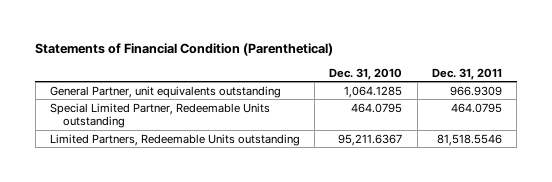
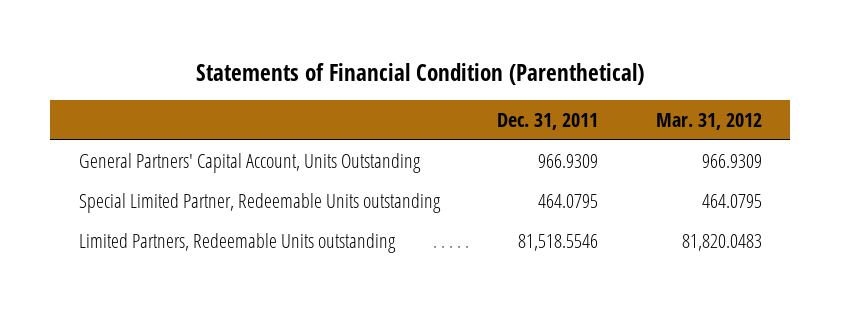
- | Dec. 31, 2010 | Dec. 31, 2011
+ | Dec. 31, 2011 | Mar. 31, 2012
- General Partner, unit equivalents outstanding | 1,064.1285 | 966.9309
+ General Partners' Capital Account, Units Outstanding | 966.9309 | 966.9309

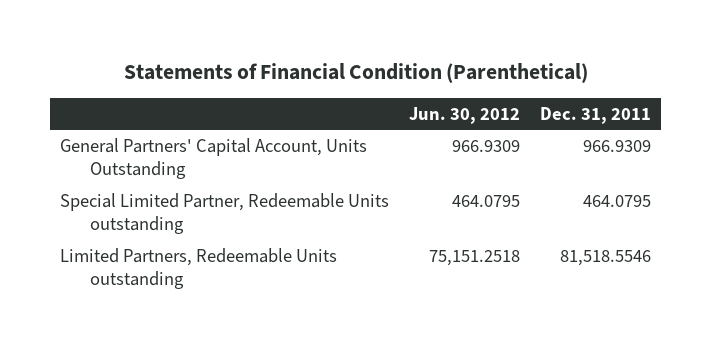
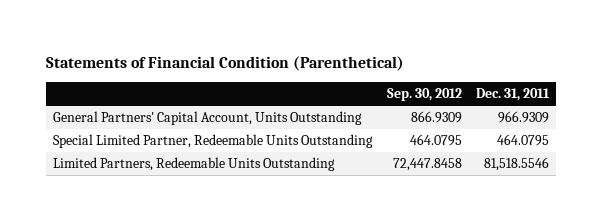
- | Jun. 30, 2012 | Dec. 31, 2011
+ | Sep. 30, 2012 | Dec. 31, 2011
- Special Limited Partner, Redeemable Units outstanding | 464.0795 | 464.0795
- Limited Partners, Redeemable Units outstanding | 75,151.2518 | 81,518.5546
+ Special Limited Partner, Redeemable Units Outstanding | 464.0795 | 464.0795
+ Limited Partners, Redeemable Units Outstanding | 72,447.8458 | 81,518.5546

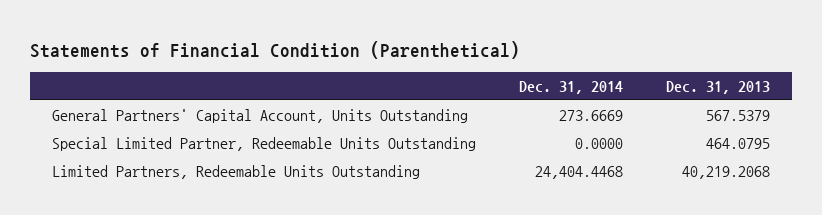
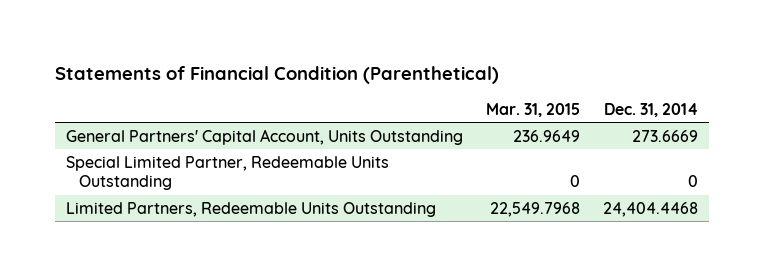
- | Dec. 31, 2014 | Dec. 31, 2013
+ | Mar. 31, 2015 | Dec. 31, 2014
- Special Limited Partner, Redeemable Units Outstanding | 0.0000 | 464.0795
+ Special Limited Partner, Redeemable Units Outstanding | 0 | 0

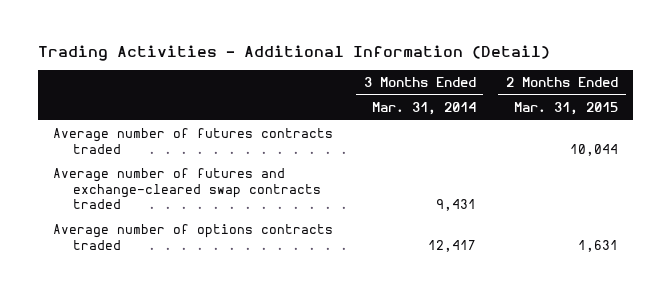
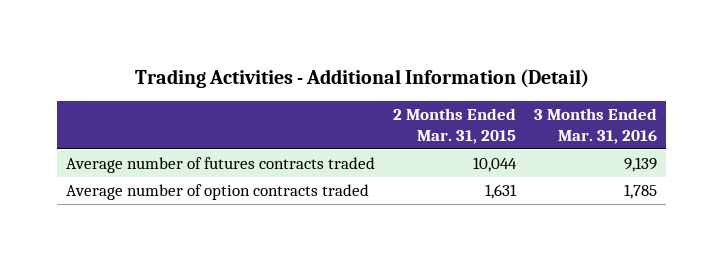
- | 3 Months Ended Mar. 31, 2014 | 2 Months Ended Mar. 31, 2015
+ | 2 Months Ended Mar. 31, 2015 | 3 Months Ended Mar. 31, 2016
- Average number of futures and exchange-cleared swap contracts traded | 9,431 |
- Average number of options contracts traded | 12,417 | 1,631
+ Average number of option contracts traded | 1,631 | 1,785

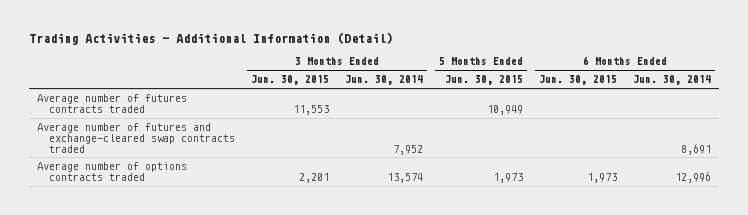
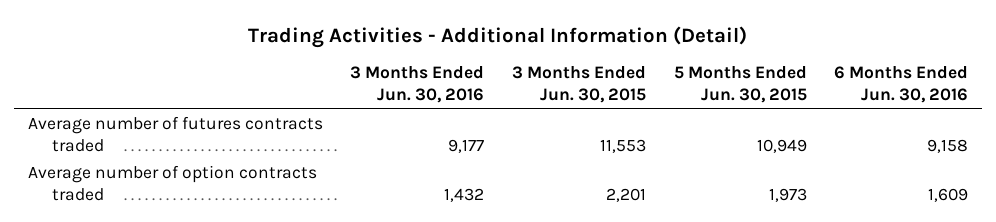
- | 3 Months Ended Jun. 30, 2015 | 3 Months Ended Jun. 30, 2014 | 5 Months Ended Jun. 30, 2015 | 6 Months Ended Jun. 30, 2015 | 6 Months Ended Jun. 30, 2014
+ | 3 Months Ended Jun. 30, 2016 | 3 Months Ended Jun. 30, 2015 | 5 Months Ended Jun. 30, 2015 | 6 Months Ended Jun. 30, 2016
- Average number of futures and exchange-cleared swap contracts traded | | 7,952 | | | 8,691
- Average number of options contracts traded | 2,201 | 13,574 | 1,973 | 1,973 | 12,996
+ Average number of option contracts traded | 1,432 | 2,201 | 1,973 | 1,609

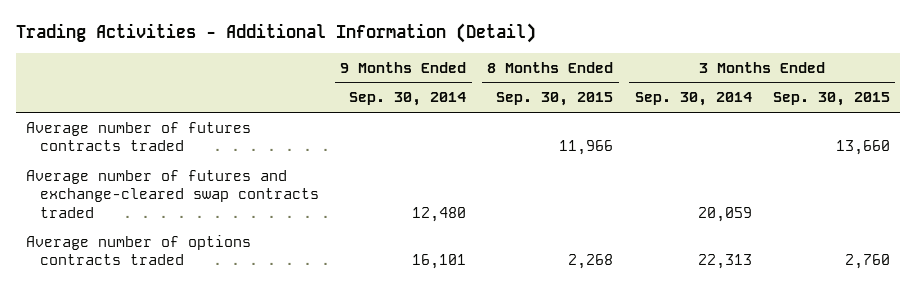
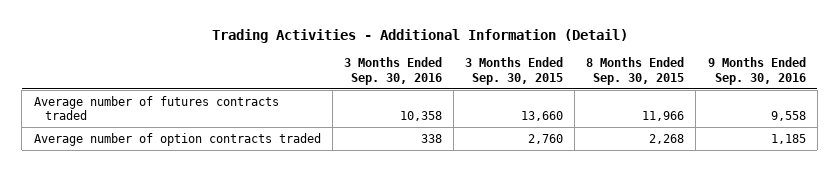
- | 9 Months Ended Sep. 30, 2014 | 8 Months Ended Sep. 30, 2015 | 3 Months Ended Sep. 30, 2014 | 3 Months Ended Sep. 30, 2015
+ | 3 Months Ended Sep. 30, 2016 | 3 Months Ended Sep. 30, 2015 | 8 Months Ended Sep. 30, 2015 | 9 Months Ended Sep. 30, 2016
- Average number of futures and exchange-cleared swap contracts traded | 12,480 | | 20,059 |
- Average number of options contracts traded | 16,101 | 2,268 | 22,313 | 2,760
+ Average number of option contracts traded | 338 | 2,760 | 2,268 | 1,185

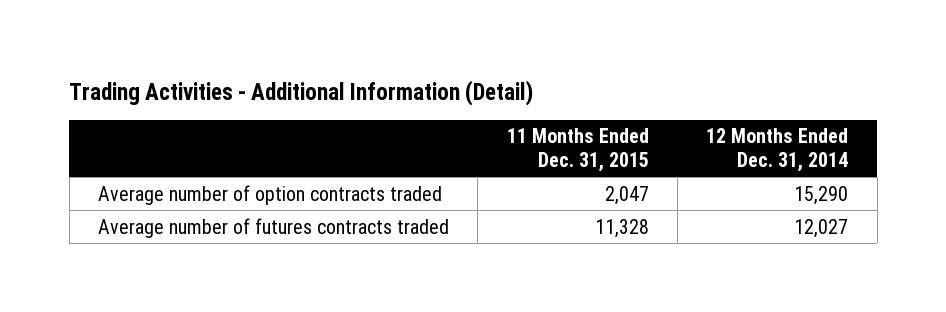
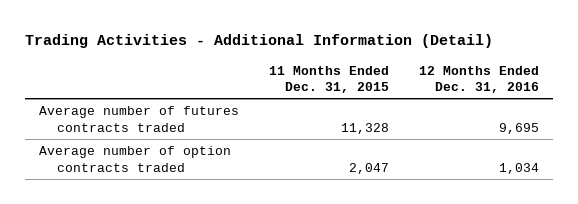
- | 11 Months Ended Dec. 31, 2015 | 12 Months Ended Dec. 31, 2014
+ | 11 Months Ended Dec. 31, 2015 | 12 Months Ended Dec. 31, 2016
moved down: Average number of option contracts traded | 2,047 | 1,034

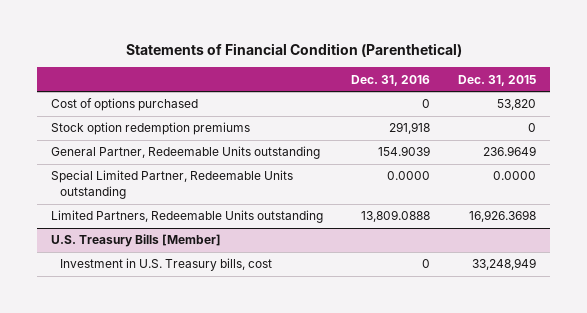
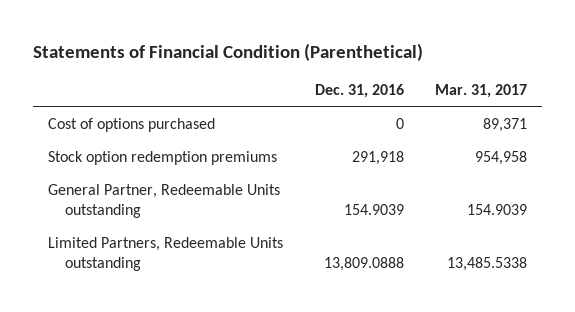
- | Dec. 31, 2016 | Dec. 31, 2015
+ | Dec. 31, 2016 | Mar. 31, 2017
- Special Limited Partner, Redeemable Units outstanding | 0.0000 | 0.0000
- U.S. Treasury Bills [Member]
- Investment in U.S. Treasury bills, cost | 0 | 33,248,949

